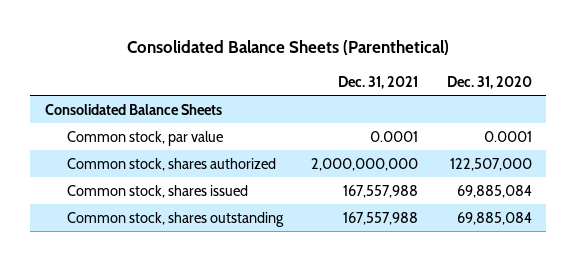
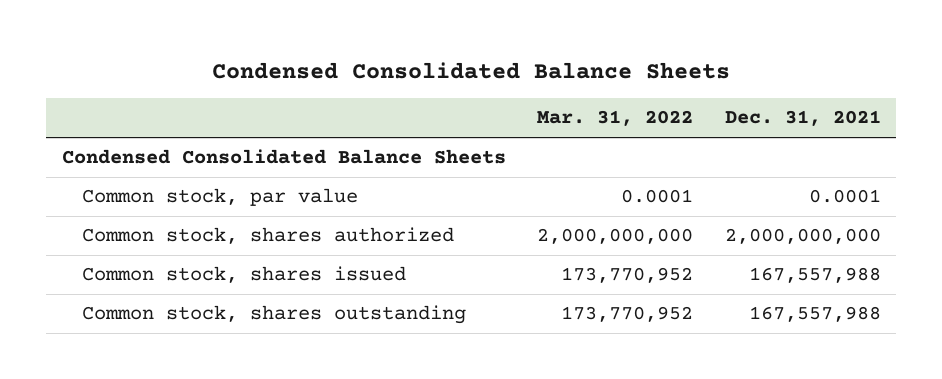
- Consolidated Balance Sheets (Parenthetical)
+ Condensed Consolidated Balance Sheets
- | Dec. 31, 2021 | Dec. 31, 2020
+ | Mar. 31, 2022 | Dec. 31, 2021
- Consolidated Balance Sheets
+ Condensed Consolidated Balance Sheets

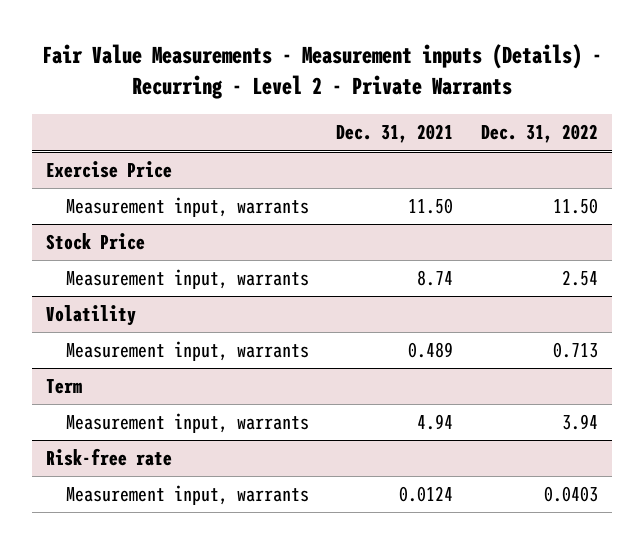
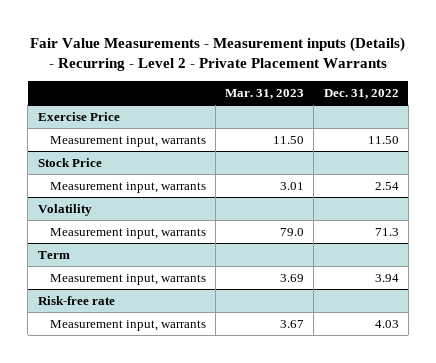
- Fair Value Measurements - Measurement inputs (Details) - Recurring - Level 2 - Private Warrants
+ Fair Value Measurements - Measurement inputs (Details) - Recurring - Level 2 - Private Placement Warrants
- | Dec. 31, 2021 | Dec. 31, 2022
+ | Mar. 31, 2023 | Dec. 31, 2022
@ Volatility
- Measurement input, warrants | 0.489 | 0.713
+ Measurement input, warrants | 79.0 | 71.3
@ Risk-free rate
- Measurement input, warrants | 0.0124 | 0.0403
+ Measurement input, warrants | 3.67 | 4.03

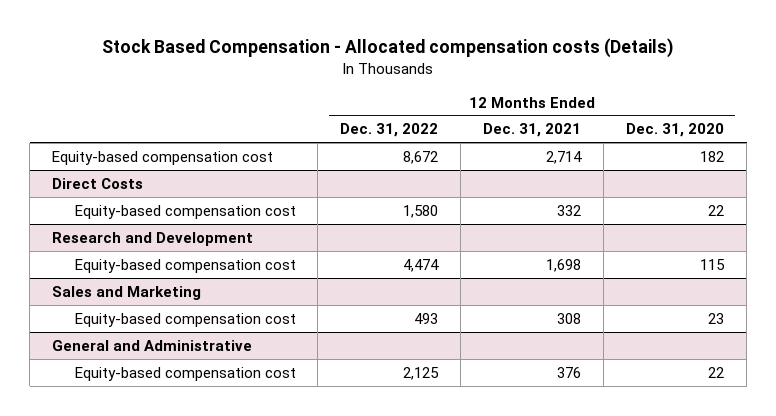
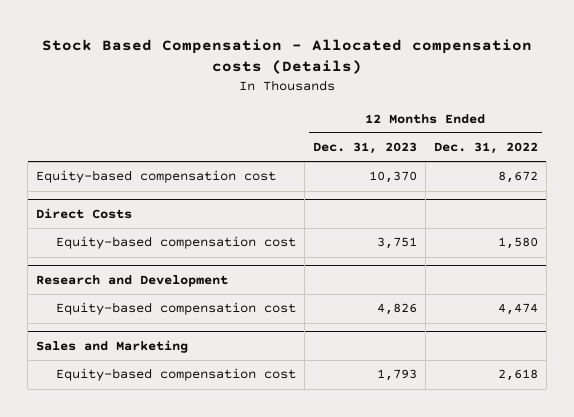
- | 12 Months Ended Dec. 31, 2022 | 12 Months Ended Dec. 31, 2021 | 12 Months Ended Dec. 31, 2020
+ | 12 Months Ended Dec. 31, 2023 | 12 Months Ended Dec. 31, 2022
@ Sales and Marketing
- Equity-based compensation cost | 493 | 308 | 23
- General and Administrative
- Equity-based compensation cost | 2,125 | 376 | 22
@ Sales and Marketing
+ Equity-based compensation cost | 1,793 | 2,618

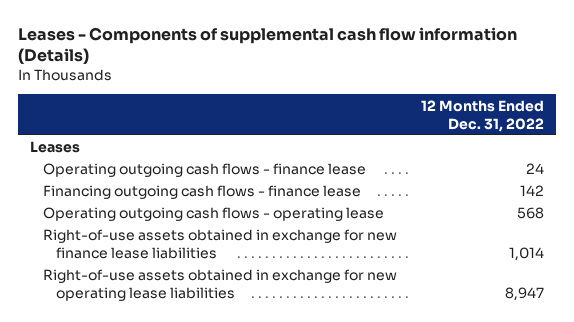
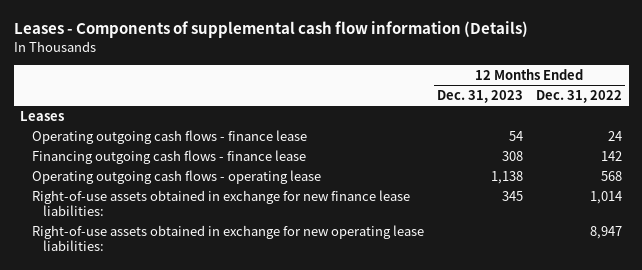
- | 12 Months Ended Dec. 31, 2022
+ | 12 Months Ended Dec. 31, 2023 | 12 Months Ended Dec. 31, 2022
- Right-of-use assets obtained in exchange for new finance lease liabilities | 1,014
- Right-of-use assets obtained in exchange for new operating lease liabilities | 8,947
+ Right-of-use assets obtained in exchange for new finance lease liabilities: | 345 | 1,014
+ Right-of-use assets obtained in exchange for new operating lease liabilities: | | 8,947

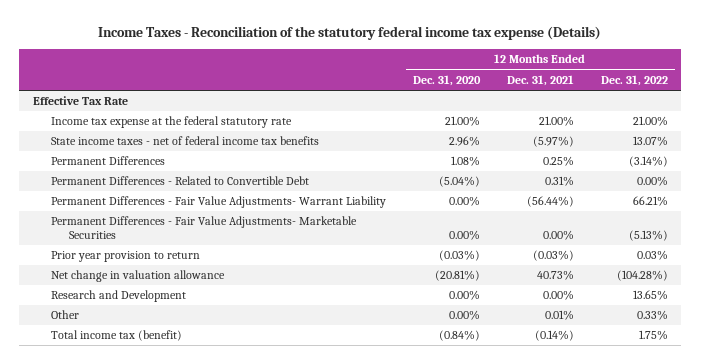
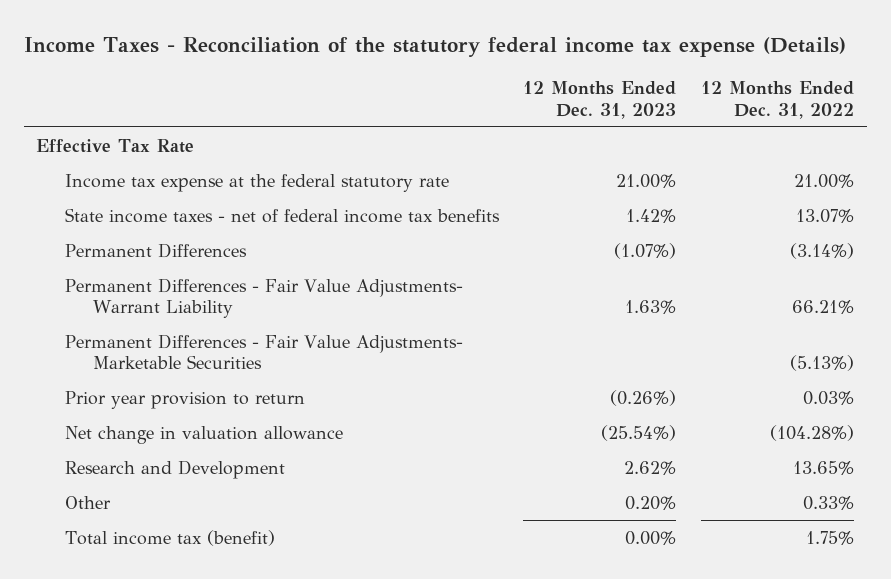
- | 12 Months Ended Dec. 31, 2020 | 12 Months Ended Dec. 31, 2021 | 12 Months Ended Dec. 31, 2022
+ | 12 Months Ended Dec. 31, 2023 | 12 Months Ended Dec. 31, 2022
- Permanent Differences - Related to Convertible Debt | (5.04%) | 0.31% | 0.00%

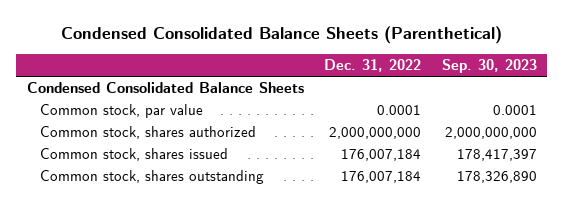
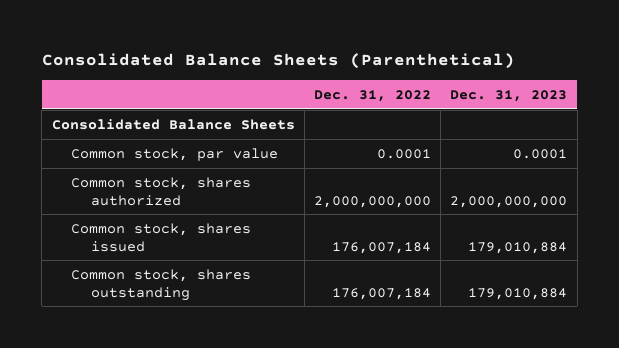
- Condensed Consolidated Balance Sheets (Parenthetical)
+ Consolidated Balance Sheets (Parenthetical)
- | Dec. 31, 2022 | Sep. 30, 2023
+ | Dec. 31, 2022 | Dec. 31, 2023
- Condensed Consolidated Balance Sheets
+ Consolidated Balance Sheets

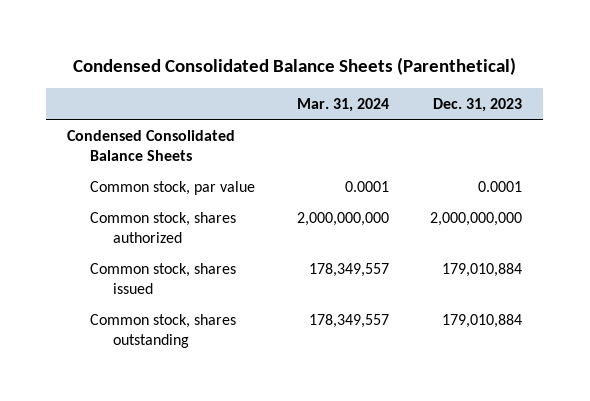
- Consolidated Balance Sheets (Parenthetical)
+ Condensed Consolidated Balance Sheets (Parenthetical)
- | Dec. 31, 2022 | Dec. 31, 2023
+ | Mar. 31, 2024 | Dec. 31, 2023
- Consolidated Balance Sheets
+ Condensed Consolidated Balance Sheets

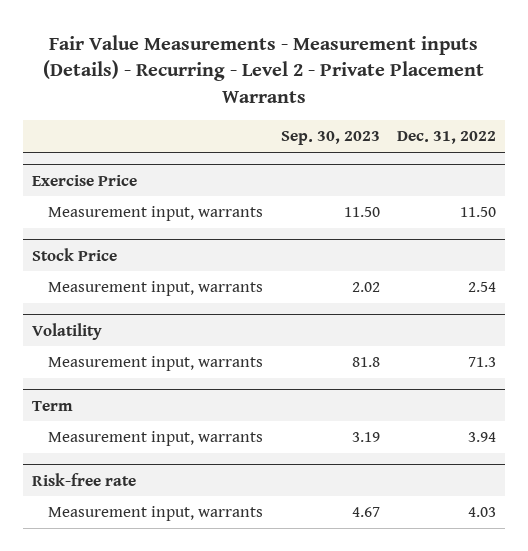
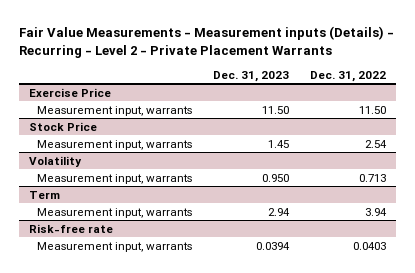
- | Sep. 30, 2023 | Dec. 31, 2022
+ | Dec. 31, 2023 | Dec. 31, 2022
@ Volatility
- Measurement input, warrants | 81.8 | 71.3
+ Measurement input, warrants | 0.950 | 0.713
@ Risk-free rate
- Measurement input, warrants | 4.67 | 4.03
+ Measurement input, warrants | 0.0394 | 0.0403

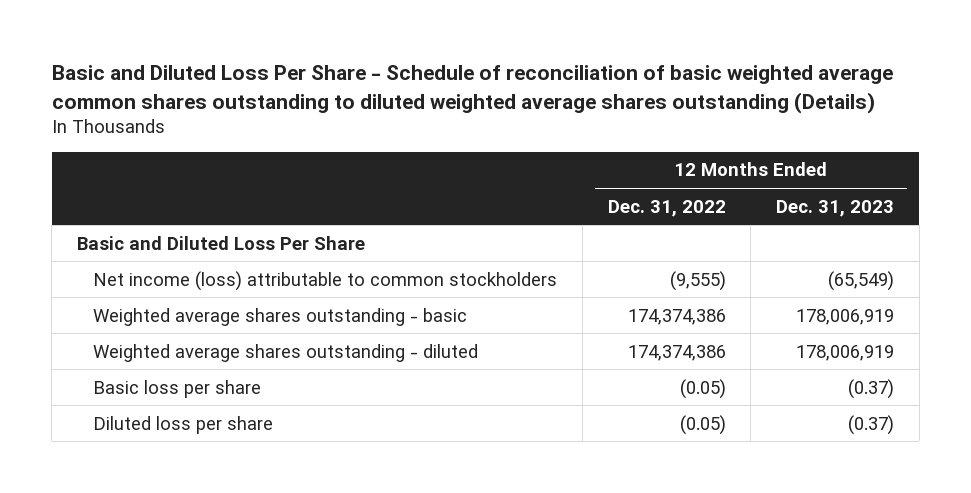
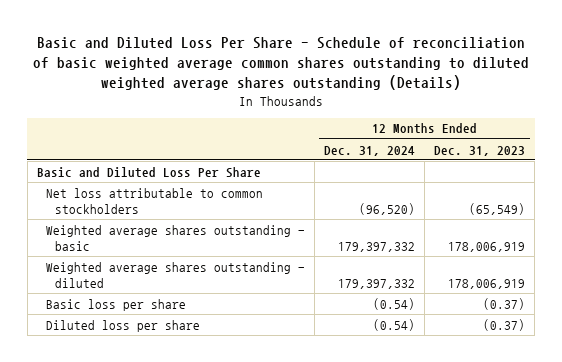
- | 12 Months Ended Dec. 31, 2022 | 12 Months Ended Dec. 31, 2023
+ | 12 Months Ended Dec. 31, 2024 | 12 Months Ended Dec. 31, 2023
- Net income (loss) attributable to common stockholders | (9,555) | (65,549)
+ Net loss attributable to common stockholders | (96,520) | (65,549)

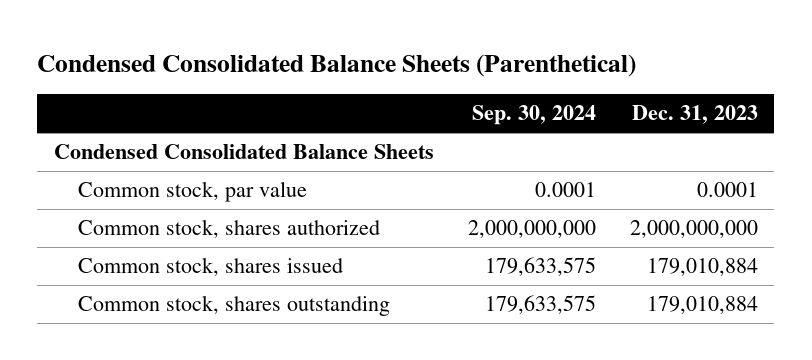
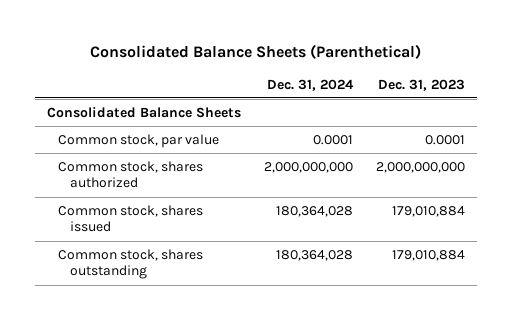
- Condensed Consolidated Balance Sheets (Parenthetical)
+ Consolidated Balance Sheets (Parenthetical)
- | Sep. 30, 2024 | Dec. 31, 2023
+ | Dec. 31, 2024 | Dec. 31, 2023
- Condensed Consolidated Balance Sheets
+ Consolidated Balance Sheets

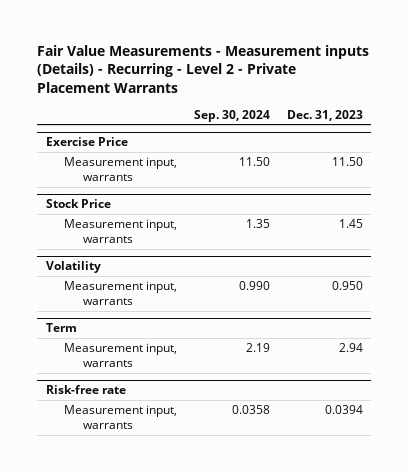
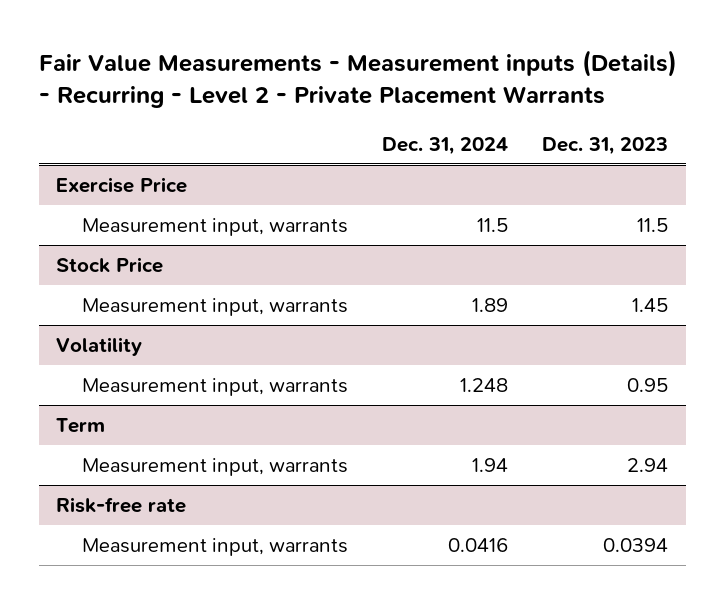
- | Sep. 30, 2024 | Dec. 31, 2023
+ | Dec. 31, 2024 | Dec. 31, 2023
@ Exercise Price
- Measurement input, warrants | 11.50 | 11.50
+ Measurement input, warrants | 11.5 | 11.5
@ Volatility
- Measurement input, warrants | 0.990 | 0.950
+ Measurement input, warrants | 1.248 | 0.95

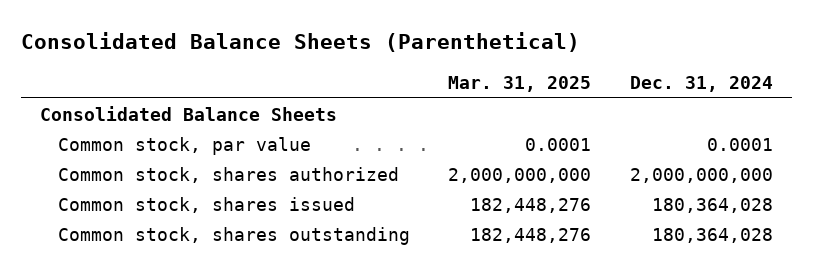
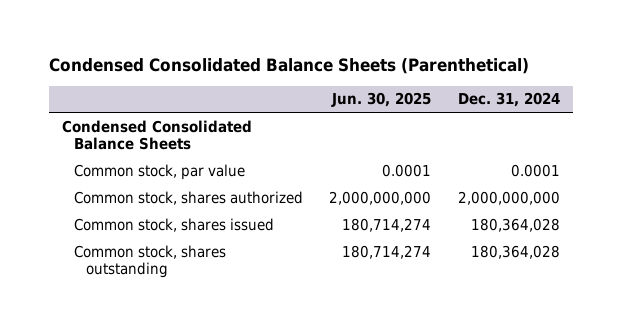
- Consolidated Balance Sheets (Parenthetical)
+ Condensed Consolidated Balance Sheets (Parenthetical)
- | Mar. 31, 2025 | Dec. 31, 2024
+ | Jun. 30, 2025 | Dec. 31, 2024
- Consolidated Balance Sheets
+ Condensed Consolidated Balance Sheets

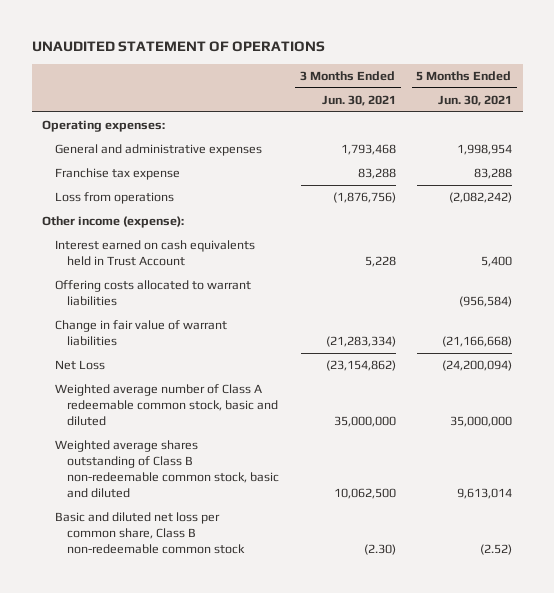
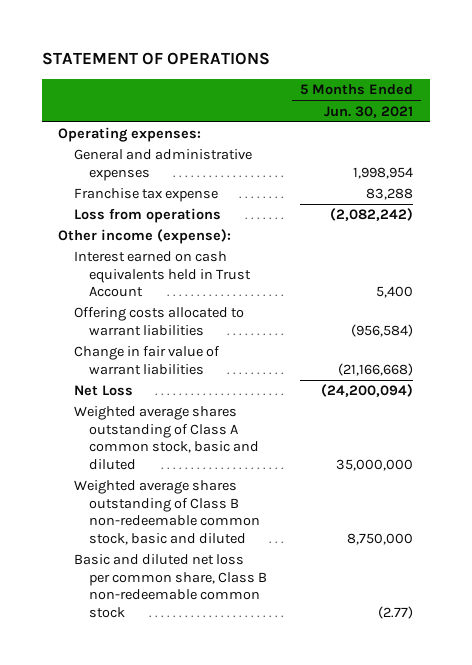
- UNAUDITED STATEMENT OF OPERATIONS
+ STATEMENT OF OPERATIONS
- | 3 Months Ended Jun. 30, 2021 | 5 Months Ended Jun. 30, 2021
+ | 5 Months Ended Jun. 30, 2021
- Weighted average number of Class A redeemable common stock, basic and diluted | 35,000,000 | 35,000,000
- Weighted average shares outstanding of Class B non-redeemable common stock, basic and diluted | 10,062,500 | 9,613,014
- Basic and diluted net loss per common share, Class B non-redeemable common stock | (2.30) | (2.52)
+ Weighted average shares outstanding of Class A common stock, basic and diluted | 35,000,000
+ Weighted average shares outstanding of Class B non-redeemable common stock, basic and diluted | 8,750,000
+ Basic and diluted net loss per common share, Class B non-redeemable common stock | (2.77)

